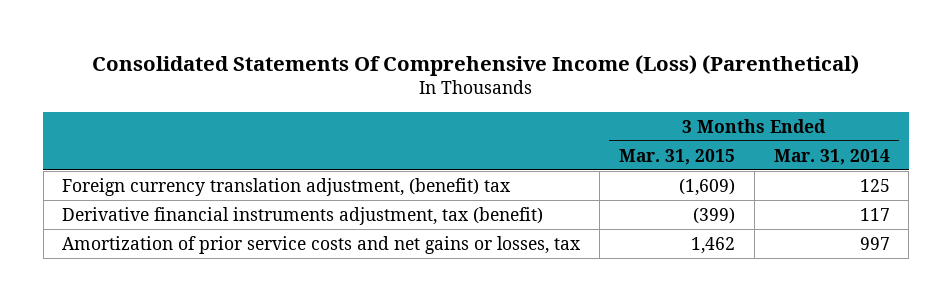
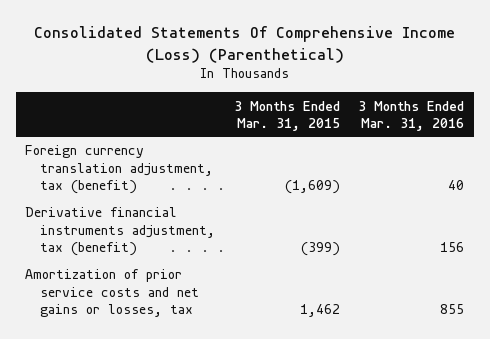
- | 3 Months Ended Mar. 31, 2015 | 3 Months Ended Mar. 31, 2014
+ | 3 Months Ended Mar. 31, 2015 | 3 Months Ended Mar. 31, 2016
- Foreign currency translation adjustment, (benefit) tax | (1,609) | 125
+ Foreign currency translation adjustment, tax (benefit) | (1,609) | 40

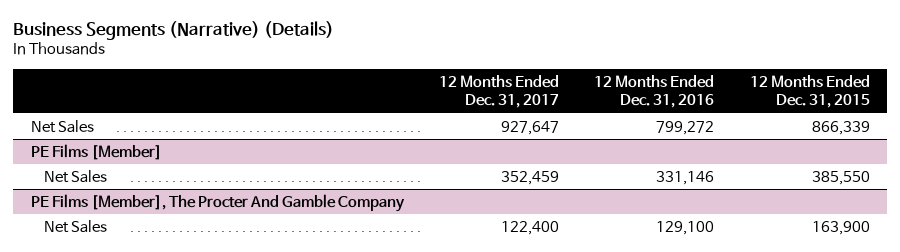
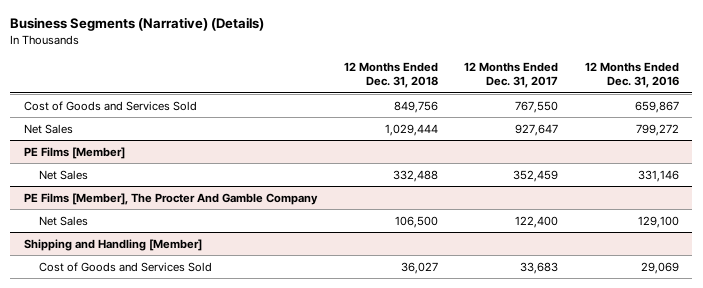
- | 12 Months Ended Dec. 31, 2017 | 12 Months Ended Dec. 31, 2016 | 12 Months Ended Dec. 31, 2015
+ | 12 Months Ended Dec. 31, 2018 | 12 Months Ended Dec. 31, 2017 | 12 Months Ended Dec. 31, 2016
+ Cost of Goods and Services Sold | 849,756 | 767,550 | 659,867
+ Shipping and Handling [Member]
+ Cost of Goods and Services Sold | 36,027 | 33,683 | 29,069

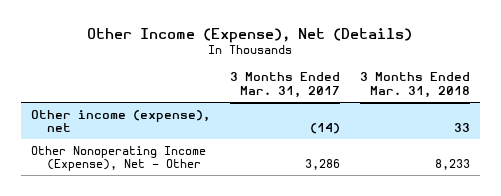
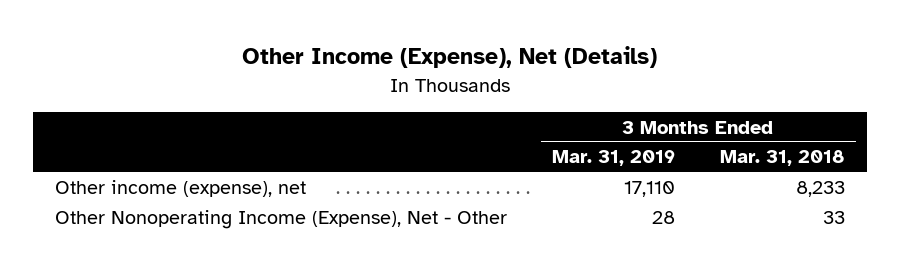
- | 3 Months Ended Mar. 31, 2017 | 3 Months Ended Mar. 31, 2018
+ | 3 Months Ended Mar. 31, 2019 | 3 Months Ended Mar. 31, 2018
- Other income (expense), net | (14) | 33
- Other Nonoperating Income (Expense), Net - Other | 3,286 | 8,233
+ Other income (expense), net | 17,110 | 8,233
+ Other Nonoperating Income (Expense), Net - Other | 28 | 33

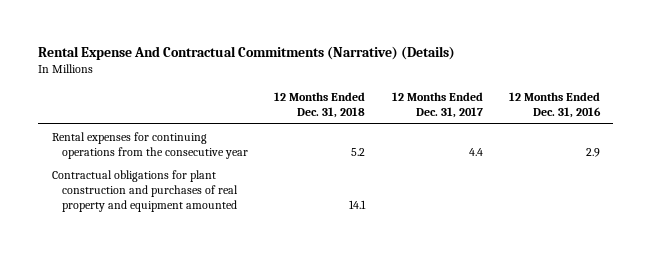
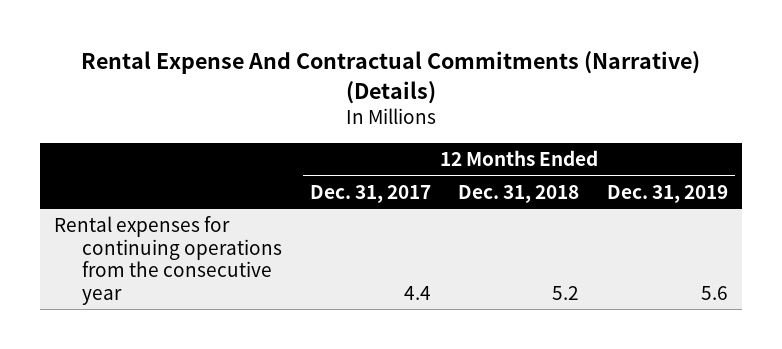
- | 12 Months Ended Dec. 31, 2018 | 12 Months Ended Dec. 31, 2017 | 12 Months Ended Dec. 31, 2016
+ | 12 Months Ended Dec. 31, 2017 | 12 Months Ended Dec. 31, 2018 | 12 Months Ended Dec. 31, 2019
- Contractual obligations for plant construction and purchases of real property and equipment amounted | 14.1 | |

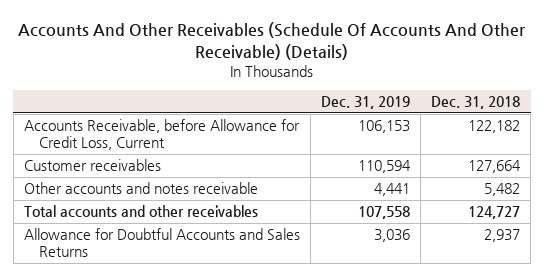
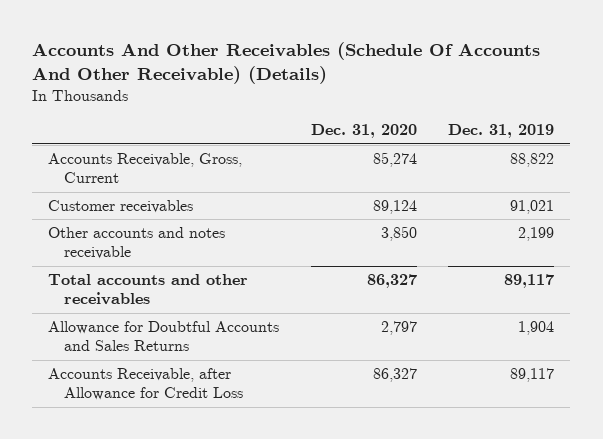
- | Dec. 31, 2019 | Dec. 31, 2018
+ | Dec. 31, 2020 | Dec. 31, 2019
- Accounts Receivable, before Allowance for Credit Loss, Current | 106,153 | 122,182
- Customer receivables | 110,594 | 127,664
- Other accounts and notes receivable | 4,441 | 5,482
- Total accounts and other receivables | 107,558 | 124,727
- Allowance for Doubtful Accounts and Sales Returns | 3,036 | 2,937
+ Accounts Receivable, Gross, Current | 85,274 | 88,822
+ Customer receivables | 89,124 | 91,021
+ Other accounts and notes receivable | 3,850 | 2,199
+ Total accounts and other receivables | 86,327 | 89,117
+ Allowance for Doubtful Accounts and Sales Returns | 2,797 | 1,904
+ Accounts Receivable, after Allowance for Credit Loss | 86,327 | 89,117

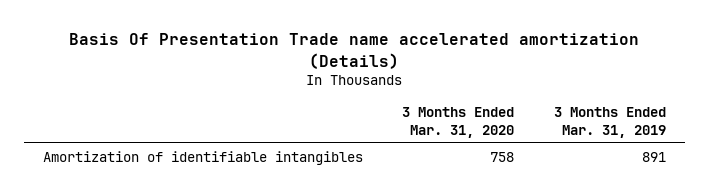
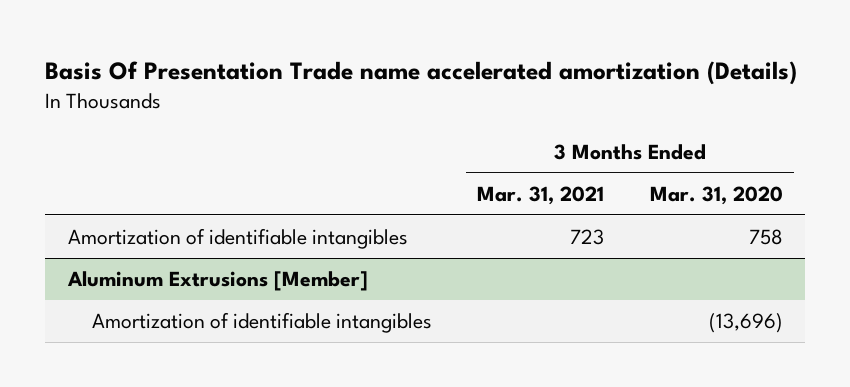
- | 3 Months Ended Mar. 31, 2020 | 3 Months Ended Mar. 31, 2019
+ | 3 Months Ended Mar. 31, 2021 | 3 Months Ended Mar. 31, 2020
+ Aluminum Extrusions [Member]
+ Amortization of identifiable intangibles | | (13,696)

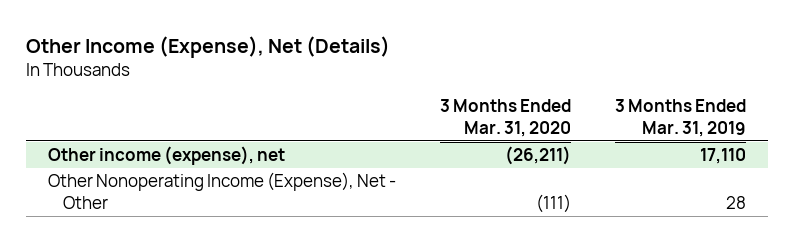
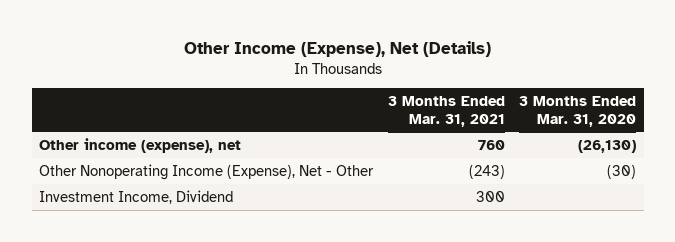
- | 3 Months Ended Mar. 31, 2020 | 3 Months Ended Mar. 31, 2019
+ | 3 Months Ended Mar. 31, 2021 | 3 Months Ended Mar. 31, 2020
- Other income (expense), net | (26,211) | 17,110
- Other Nonoperating Income (Expense), Net - Other | (111) | 28
+ Other income (expense), net | 760 | (26,130)
+ Other Nonoperating Income (Expense), Net - Other | (243) | (30)
+ Investment Income, Dividend | 300 |

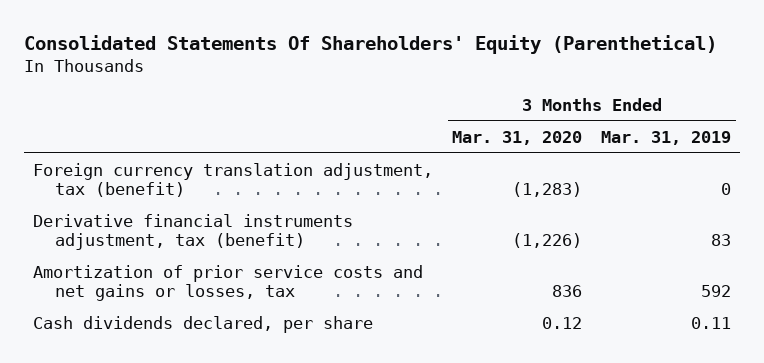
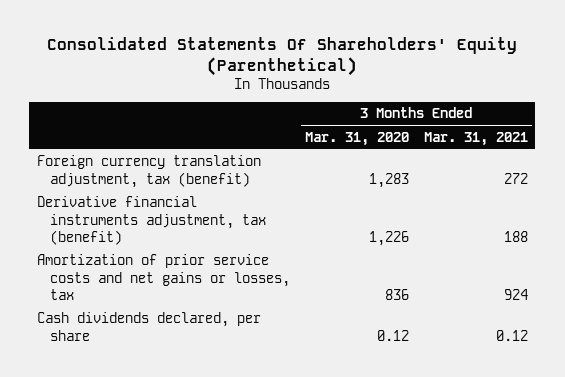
- | 3 Months Ended Mar. 31, 2020 | 3 Months Ended Mar. 31, 2019
+ | 3 Months Ended Mar. 31, 2020 | 3 Months Ended Mar. 31, 2021
- Foreign currency translation adjustment, tax (benefit) | (1,283) | 0
- Derivative financial instruments adjustment, tax (benefit) | (1,226) | 83
+ Foreign currency translation adjustment, tax (benefit) | 1,283 | 272
+ Derivative financial instruments adjustment, tax (benefit) | 1,226 | 188

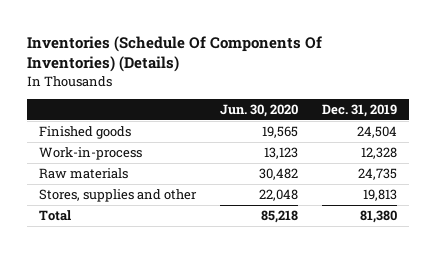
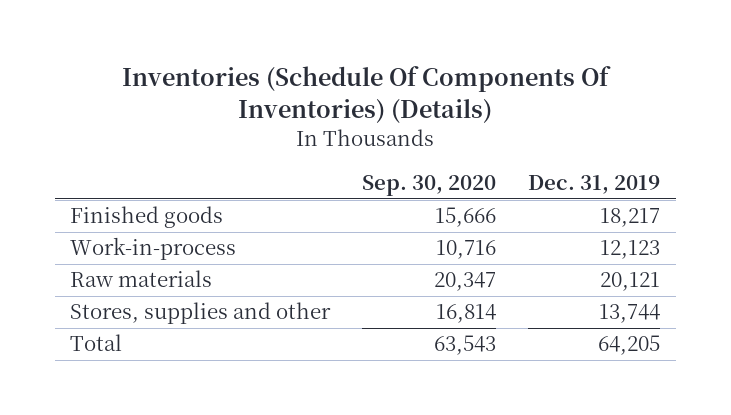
- | Jun. 30, 2020 | Dec. 31, 2019
+ | Sep. 30, 2020 | Dec. 31, 2019
- Finished goods | 19,565 | 24,504
- Work-in-process | 13,123 | 12,328
- Raw materials | 30,482 | 24,735
- Stores, supplies and other | 22,048 | 19,813
- Total | 85,218 | 81,380
+ Finished goods | 15,666 | 18,217
+ Work-in-process | 10,716 | 12,123
+ Raw materials | 20,347 | 20,121
+ Stores, supplies and other | 16,814 | 13,744
+ Total | 63,543 | 64,205

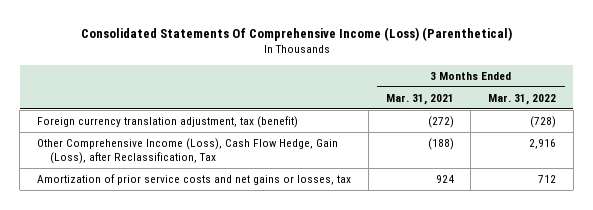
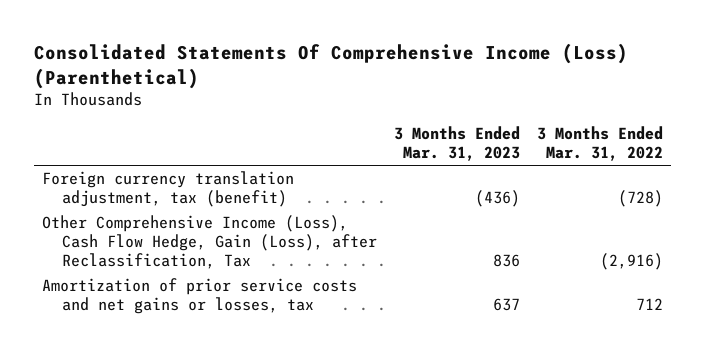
- | 3 Months Ended Mar. 31, 2021 | 3 Months Ended Mar. 31, 2022
+ | 3 Months Ended Mar. 31, 2023 | 3 Months Ended Mar. 31, 2022
- Other Comprehensive Income (Loss), Cash Flow Hedge, Gain (Loss), after Reclassification, Tax | (188) | 2,916
+ Other Comprehensive Income (Loss), Cash Flow Hedge, Gain (Loss), after Reclassification, Tax | 836 | (2,916)

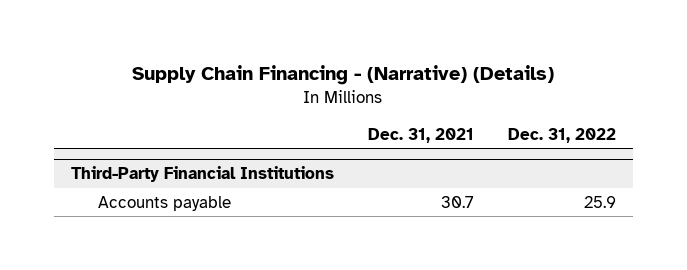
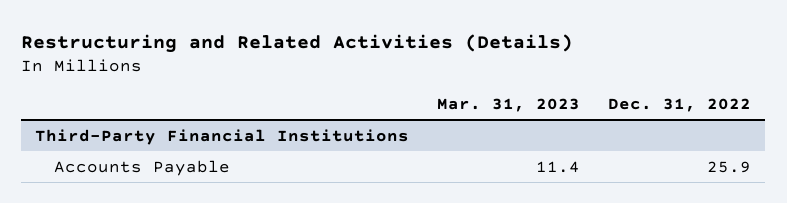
- Supply Chain Financing - (Narrative) (Details)
+ Restructuring and Related Activities (Details)
- | Dec. 31, 2021 | Dec. 31, 2022
+ | Mar. 31, 2023 | Dec. 31, 2022
@ Third-Party Financial Institutions
- Accounts payable | 30.7 | 25.9
+ Accounts Payable | 11.4 | 25.9

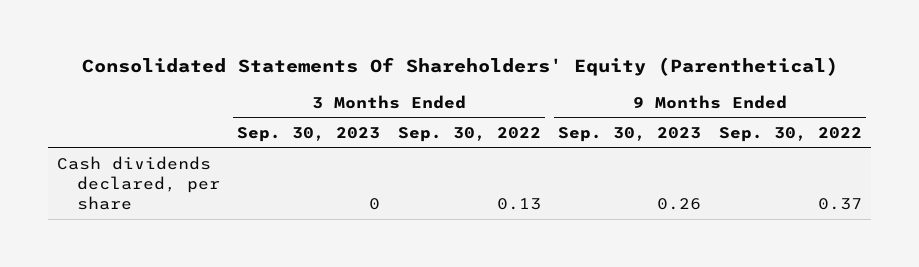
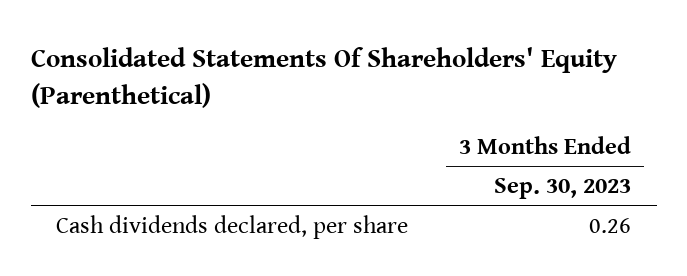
- | 3 Months Ended Sep. 30, 2023 | 3 Months Ended Sep. 30, 2022 | 9 Months Ended Sep. 30, 2023 | 9 Months Ended Sep. 30, 2022
+ | 3 Months Ended Sep. 30, 2023
- Cash dividends declared, per share | 0 | 0.13 | 0.26 | 0.37
+ Cash dividends declared, per share | 0.26

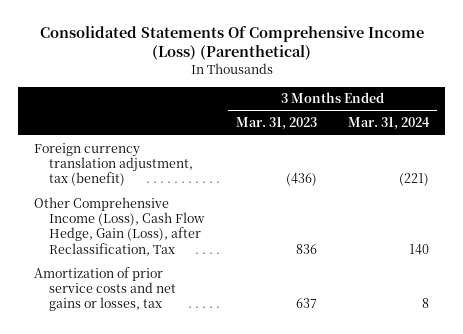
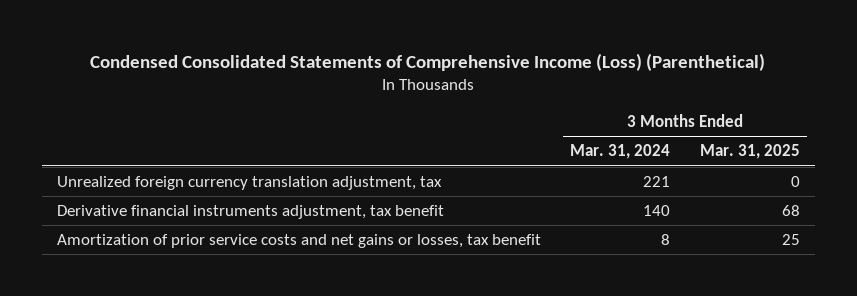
- Consolidated Statements Of Comprehensive Income (Loss) (Parenthetical)
+ Condensed Consolidated Statements of Comprehensive Income (Loss) (Parenthetical)
- | 3 Months Ended Mar. 31, 2023 | 3 Months Ended Mar. 31, 2024
+ | 3 Months Ended Mar. 31, 2024 | 3 Months Ended Mar. 31, 2025
- Foreign currency translation adjustment, tax (benefit) | (436) | (221)
- Other Comprehensive Income (Loss), Cash Flow Hedge, Gain (Loss), after Reclassification, Tax | 836 | 140
- Amortization of prior service costs and net gains or losses, tax | 637 | 8
+ Unrealized foreign currency translation adjustment, tax | 221 | 0
+ Derivative financial instruments adjustment, tax benefit | 140 | 68
+ Amortization of prior service costs and net gains or losses, tax benefit | 8 | 25

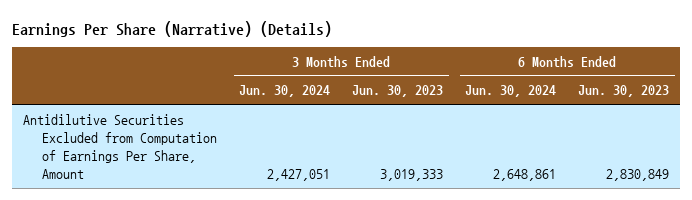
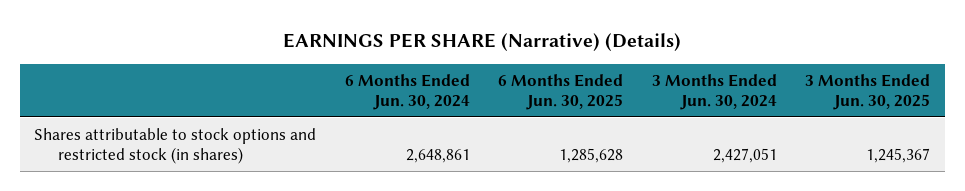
- Earnings Per Share (Narrative) (Details)
+ EARNINGS PER SHARE (Narrative) (Details)
- | 3 Months Ended Jun. 30, 2024 | 3 Months Ended Jun. 30, 2023 | 6 Months Ended Jun. 30, 2024 | 6 Months Ended Jun. 30, 2023
+ | 6 Months Ended Jun. 30, 2024 | 6 Months Ended Jun. 30, 2025 | 3 Months Ended Jun. 30, 2024 | 3 Months Ended Jun. 30, 2025
- Antidilutive Securities Excluded from Computation of Earnings Per Share, Amount | 2,427,051 | 3,019,333 | 2,648,861 | 2,830,849
+ Shares attributable to stock options and restricted stock (in shares) | 2,648,861 | 1,285,628 | 2,427,051 | 1,245,367

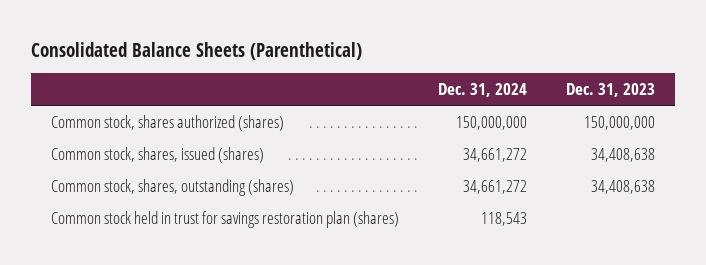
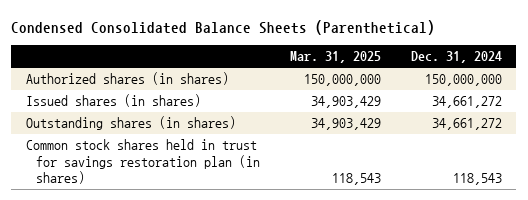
- Consolidated Balance Sheets (Parenthetical)
+ Condensed Consolidated Balance Sheets (Parenthetical)
- | Dec. 31, 2024 | Dec. 31, 2023
+ | Mar. 31, 2025 | Dec. 31, 2024
- Common stock, shares authorized (shares) | 150,000,000 | 150,000,000
- Common stock, shares, issued (shares) | 34,661,272 | 34,408,638
- Common stock, shares, outstanding (shares) | 34,661,272 | 34,408,638
- Common stock held in trust for savings restoration plan (shares) | 118,543 |
+ Authorized shares (in shares) | 150,000,000 | 150,000,000
+ Issued shares (in shares) | 34,903,429 | 34,661,272
+ Outstanding shares (in shares) | 34,903,429 | 34,661,272
+ Common stock shares held in trust for savings restoration plan (in shares) | 118,543 | 118,543

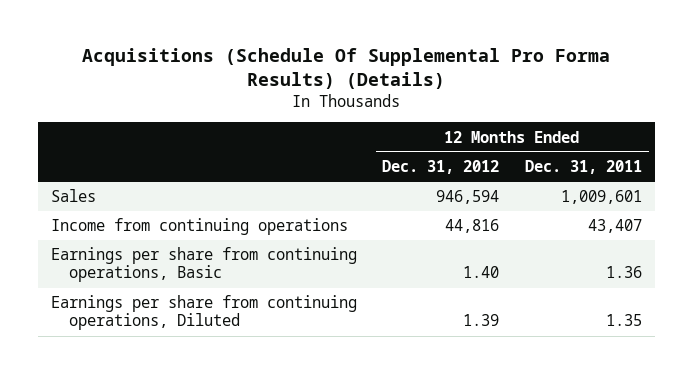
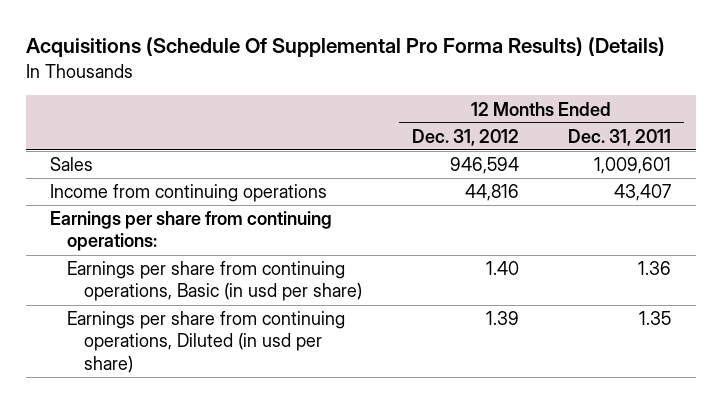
- Earnings per share from continuing operations, Basic | 1.40 | 1.36
- Earnings per share from continuing operations, Diluted | 1.39 | 1.35
+ Earnings per share from continuing operations:
+ Earnings per share from continuing operations, Basic (in usd per share) | 1.40 | 1.36
+ Earnings per share from continuing operations, Diluted (in usd per share) | 1.39 | 1.35

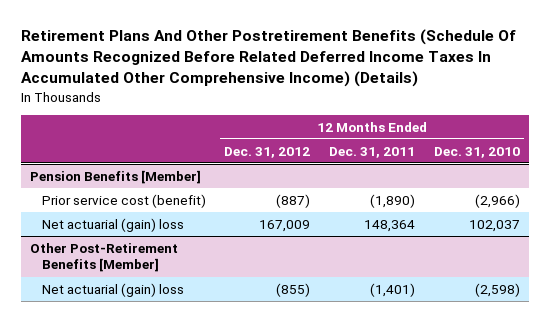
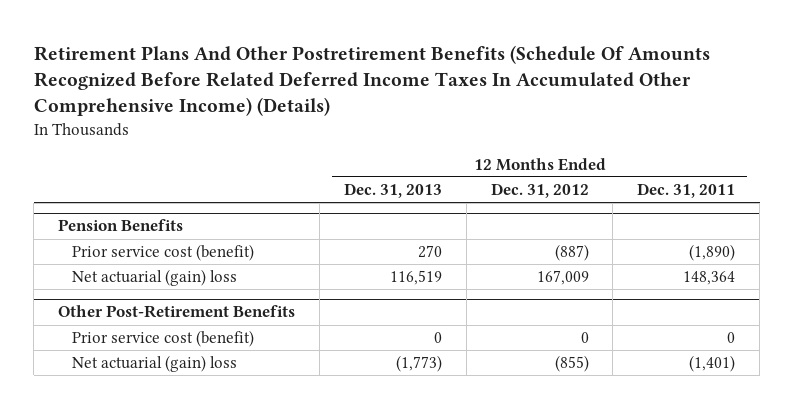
- | 12 Months Ended Dec. 31, 2012 | 12 Months Ended Dec. 31, 2011 | 12 Months Ended Dec. 31, 2010
+ | 12 Months Ended Dec. 31, 2013 | 12 Months Ended Dec. 31, 2012 | 12 Months Ended Dec. 31, 2011
- Pension Benefits [Member]
+ Pension Benefits
- Other Post-Retirement Benefits [Member]
+ Other Post-Retirement Benefits
+ Prior service cost (benefit) | 0 | 0 | 0

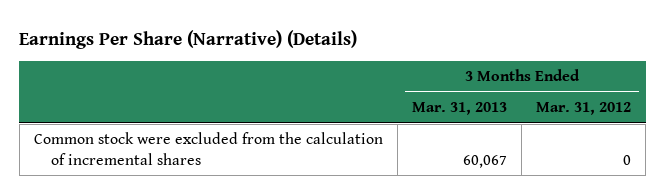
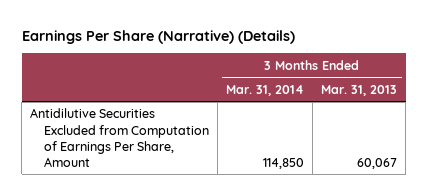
- | 3 Months Ended Mar. 31, 2013 | 3 Months Ended Mar. 31, 2012
+ | 3 Months Ended Mar. 31, 2014 | 3 Months Ended Mar. 31, 2013
- Common stock were excluded from the calculation of incremental shares | 60,067 | 0
+ Antidilutive Securities Excluded from Computation of Earnings Per Share, Amount | 114,850 | 60,067

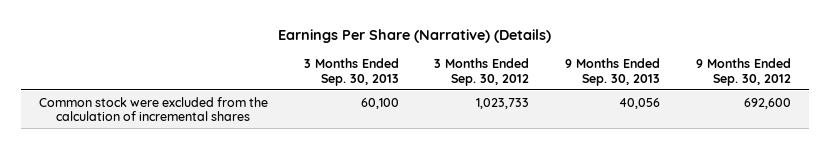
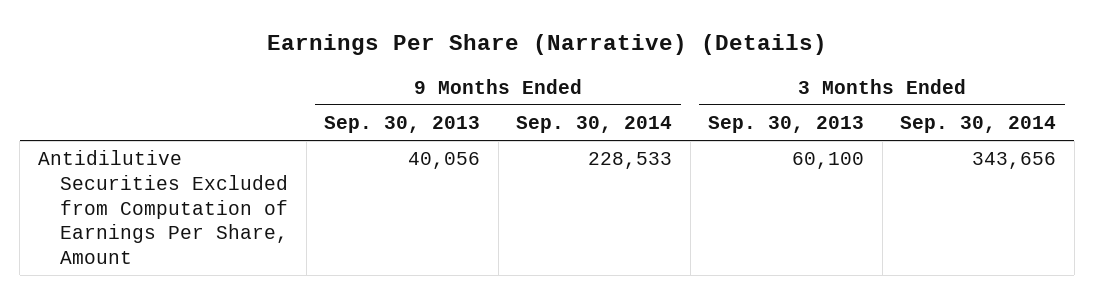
- | 3 Months Ended Sep. 30, 2013 | 3 Months Ended Sep. 30, 2012 | 9 Months Ended Sep. 30, 2013 | 9 Months Ended Sep. 30, 2012
+ | 9 Months Ended Sep. 30, 2013 | 9 Months Ended Sep. 30, 2014 | 3 Months Ended Sep. 30, 2013 | 3 Months Ended Sep. 30, 2014
- Common stock were excluded from the calculation of incremental shares | 60,100 | 1,023,733 | 40,056 | 692,600
+ Antidilutive Securities Excluded from Computation of Earnings Per Share, Amount | 40,056 | 228,533 | 60,100 | 343,656

